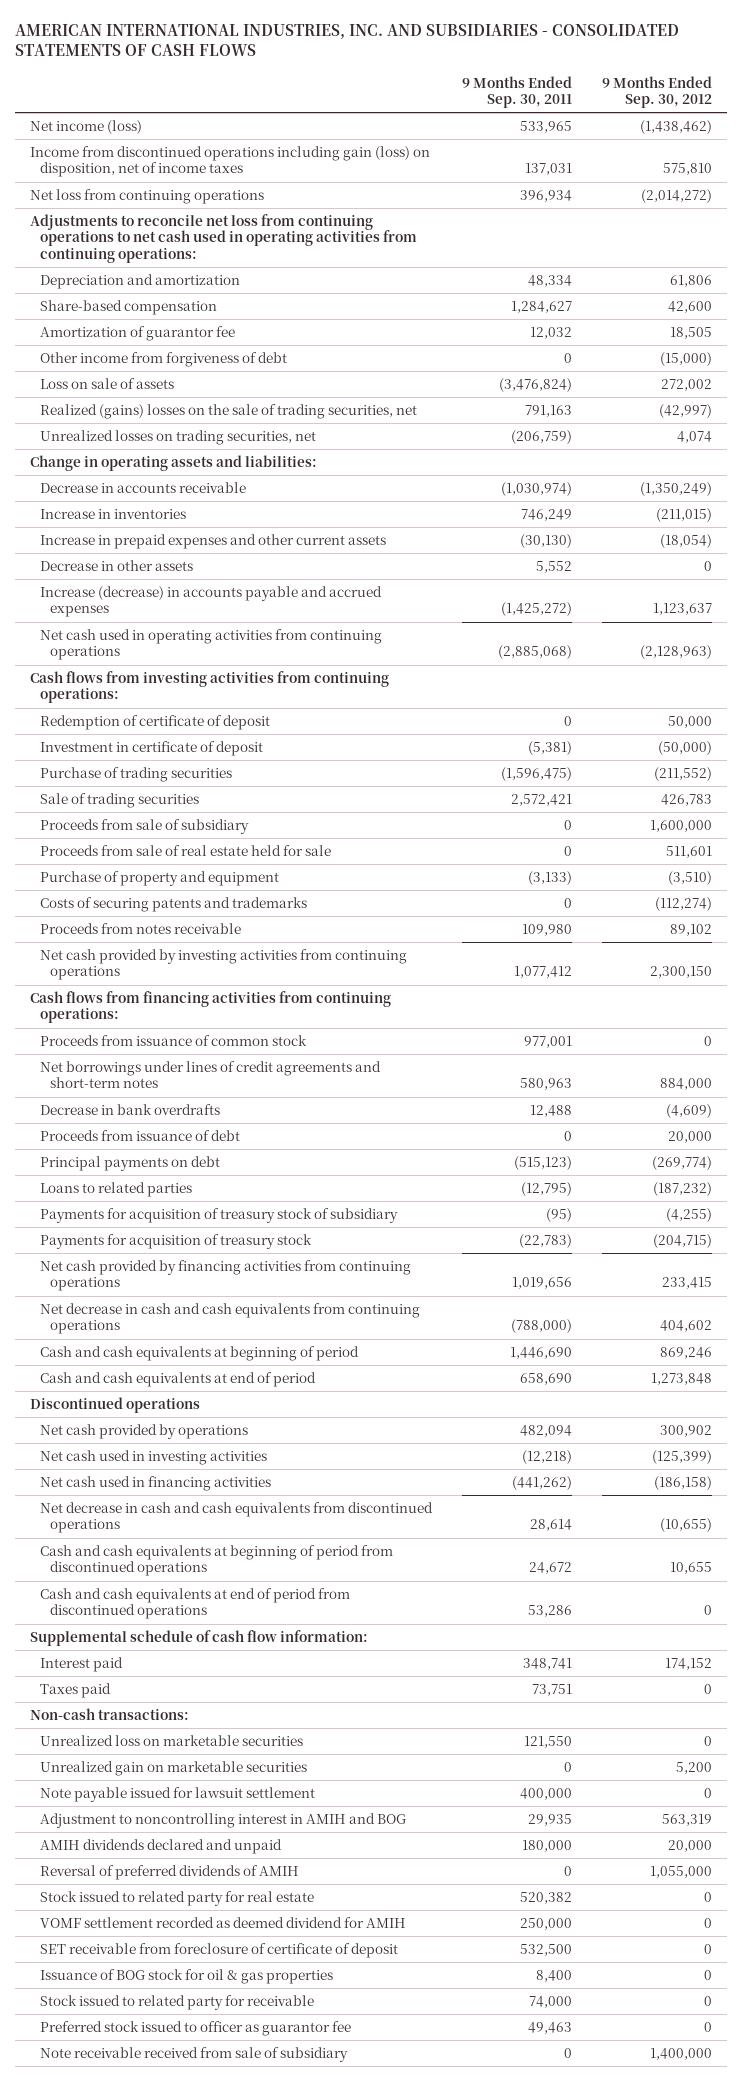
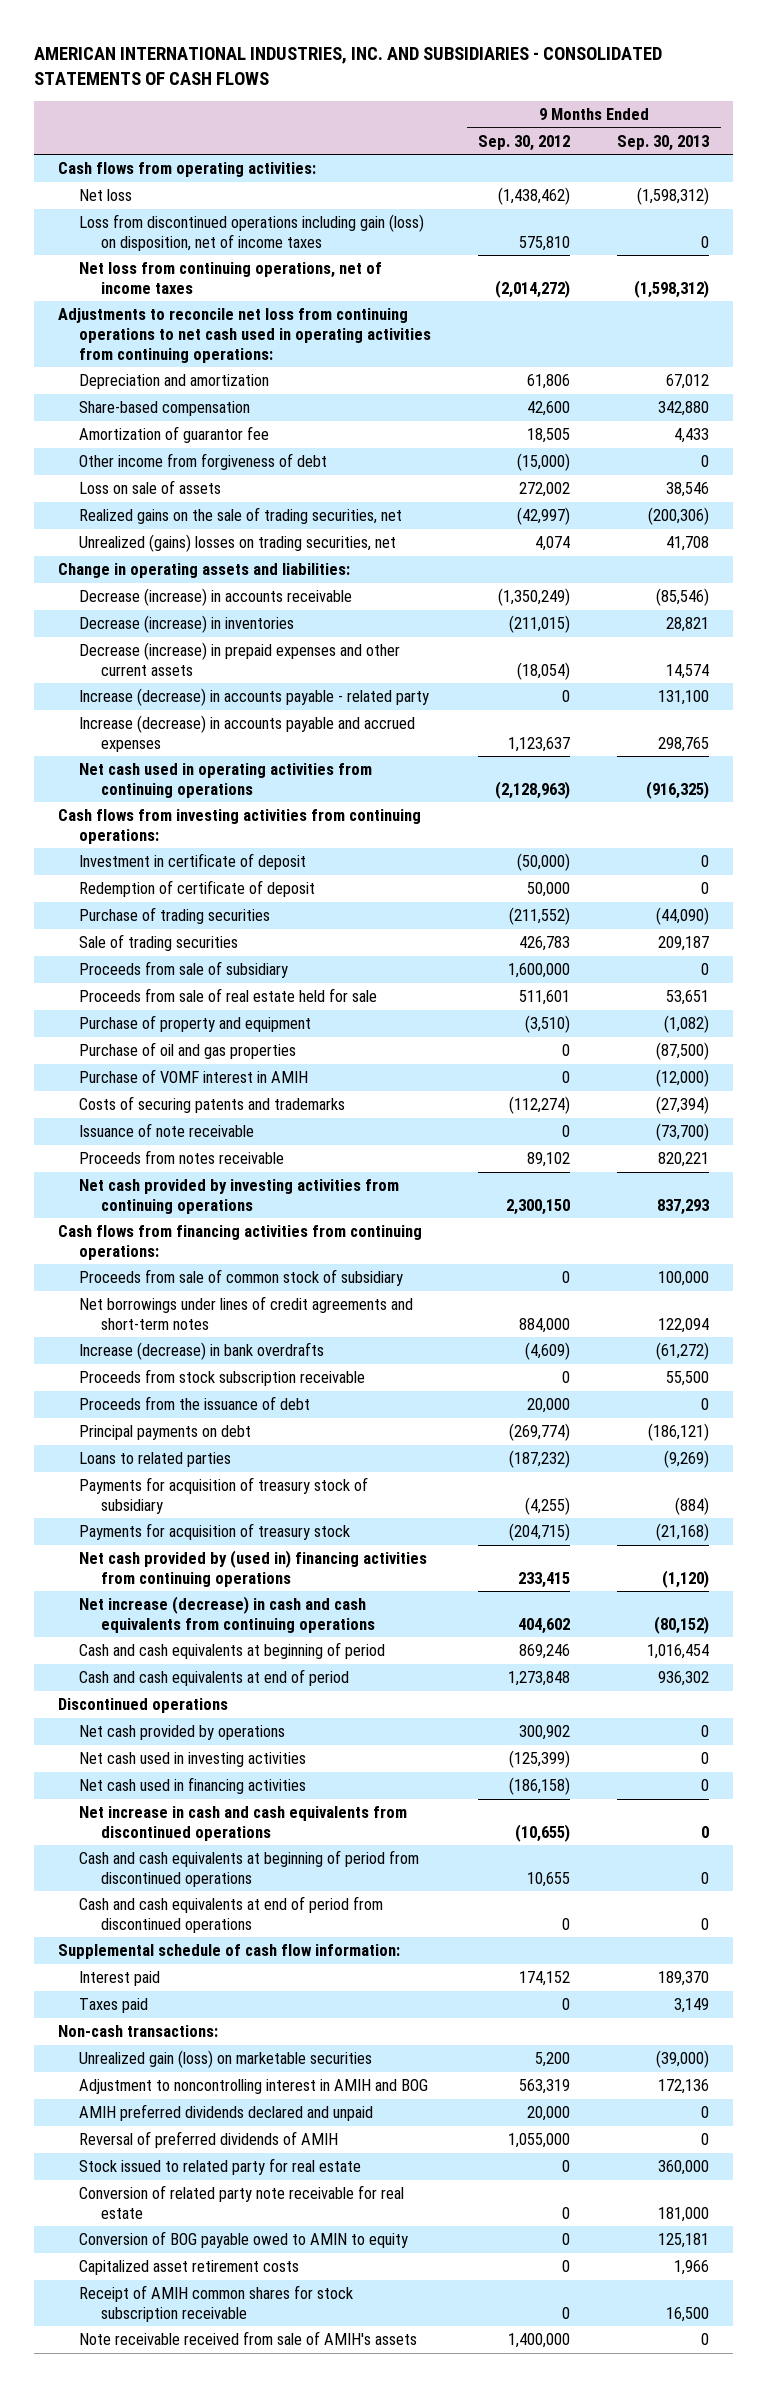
- | 9 Months Ended Sep. 30, 2011 | 9 Months Ended Sep. 30, 2012
+ | 9 Months Ended Sep. 30, 2012 | 9 Months Ended Sep. 30, 2013
- Net income (loss) | 533,965 | (1,438,462)
- Income from discontinued operations including gain (loss) on disposition, net of income taxes | 137,031 | 575,810
- Net loss from continuing operations | 396,934 | (2,014,272)
+ Cash flows from operating activities:
+ Net loss | (1,438,462) | (1,598,312)
+ Loss from discontinued operations including gain (loss) on disposition, net of income taxes | 575,810 | 0
+ Net loss from continuing operations, net of income taxes | (2,014,272) | (1,598,312)
- Realized (gains) losses on the sale of trading securities, net | 791,163 | (42,997)
- Unrealized losses on trading securities, net | (206,759) | 4,074
+ Realized gains on the sale of trading securities, net | (42,997) | (200,306)
+ Unrealized (gains) losses on trading securities, net | 4,074 | 41,708
- Decrease in accounts receivable | (1,030,974) | (1,350,249)
- Increase in inventories | 746,249 | (211,015)
- Increase in prepaid expenses and other current assets | (30,130) | (18,054)
- Decrease in other assets | 5,552 | 0
+ Decrease (increase) in accounts receivable | (1,350,249) | (85,546)
+ Decrease (increase) in inventories | (211,015) | 28,821
+ Decrease (increase) in prepaid expenses and other current assets | (18,054) | 14,574
+ Increase (decrease) in accounts payable - related party | 0 | 131,100
moved down: Redemption of certificate of deposit | 50,000 | 0
+ Purchase of oil and gas properties | 0 | (87,500)
+ Purchase of VOMF interest in AMIH | 0 | (12,000)
+ Issuance of note receivable | 0 | (73,700)
- Proceeds from issuance of common stock | 977,001 | 0
+ Proceeds from sale of common stock of subsidiary | 0 | 100,000
- Decrease in bank overdrafts | 12,488 | (4,609)
- Proceeds from issuance of debt | 0 | 20,000
+ Increase (decrease) in bank overdrafts | (4,609) | (61,272)
+ Proceeds from stock subscription receivable | 0 | 55,500
+ Proceeds from the issuance of debt | 20,000 | 0
- Net cash provided by financing activities from continuing operations | 1,019,656 | 233,415
- Net decrease in cash and cash equivalents from continuing operations | (788,000) | 404,602
+ Net cash provided by (used in) financing activities from continuing operations | 233,415 | (1,120)
+ Net increase (decrease) in cash and cash equivalents from continuing operations | 404,602 | (80,152)
- Net decrease in cash and cash equivalents from discontinued operations | 28,614 | (10,655)
+ Net increase in cash and cash equivalents from discontinued operations | (10,655) | 0
- Unrealized loss on marketable securities | 121,550 | 0
- Unrealized gain on marketable securities | 0 | 5,200
- Note payable issued for lawsuit settlement | 400,000 | 0
+ Unrealized gain (loss) on marketable securities | 5,200 | (39,000)
- AMIH dividends declared and unpaid | 180,000 | 20,000
+ AMIH preferred dividends declared and unpaid | 20,000 | 0
- VOMF settlement recorded as deemed dividend for AMIH | 250,000 | 0
- SET receivable from foreclosure of certificate of deposit | 532,500 | 0
- Issuance of BOG stock for oil & gas properties | 8,400 | 0
- Stock issued to related party for receivable | 74,000 | 0
- Preferred stock issued to officer as guarantor fee | 49,463 | 0
- Note receivable received from sale of subsidiary | 0 | 1,400,000
+ Conversion of related party note receivable for real estate | 0 | 181,000
+ Conversion of BOG payable owed to AMIN to equity | 0 | 125,181
+ Capitalized asset retirement costs | 0 | 1,966
+ Receipt of AMIH common shares for stock subscription receivable | 0 | 16,500
+ Note receivable received from sale of AMIH's assets | 1,400,000 | 0

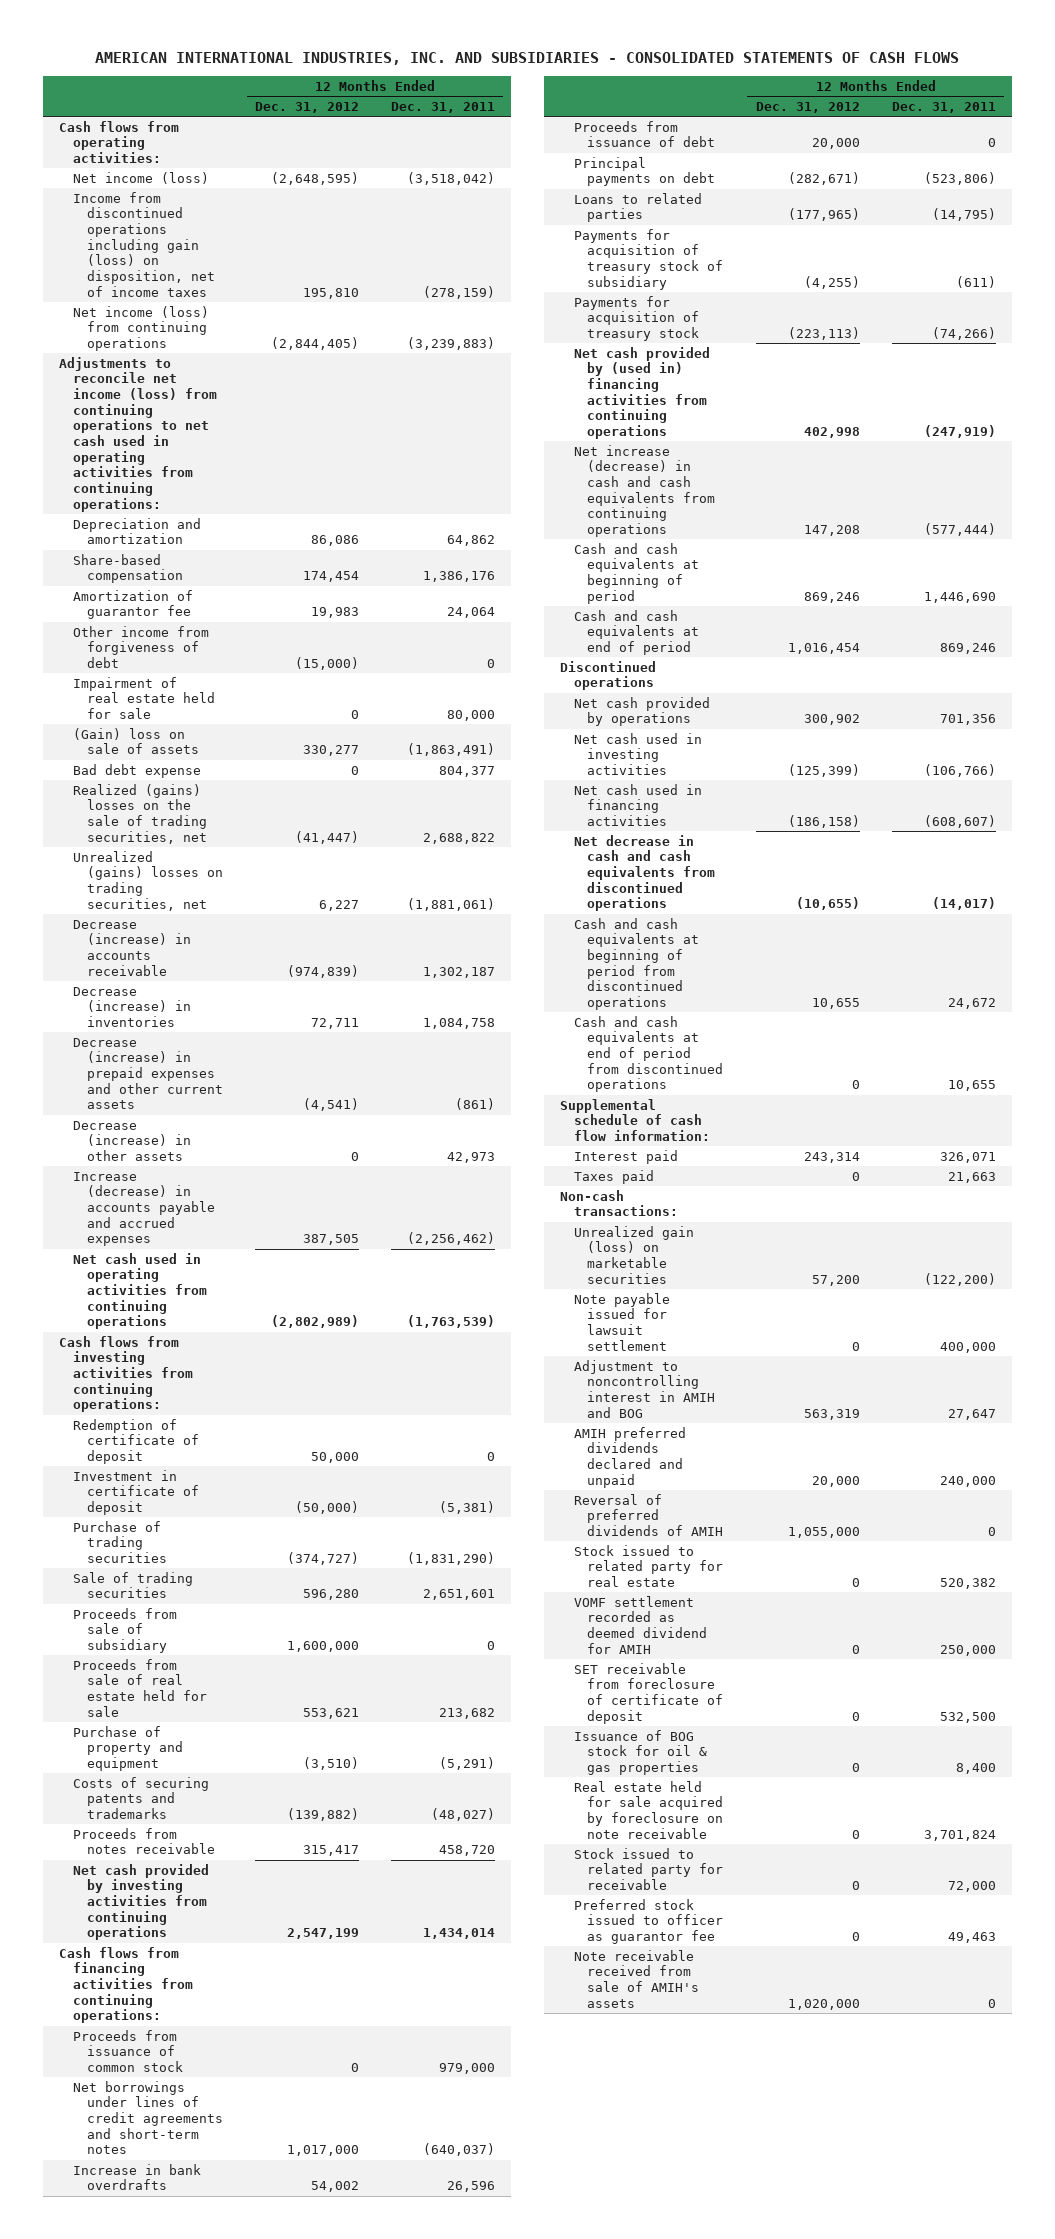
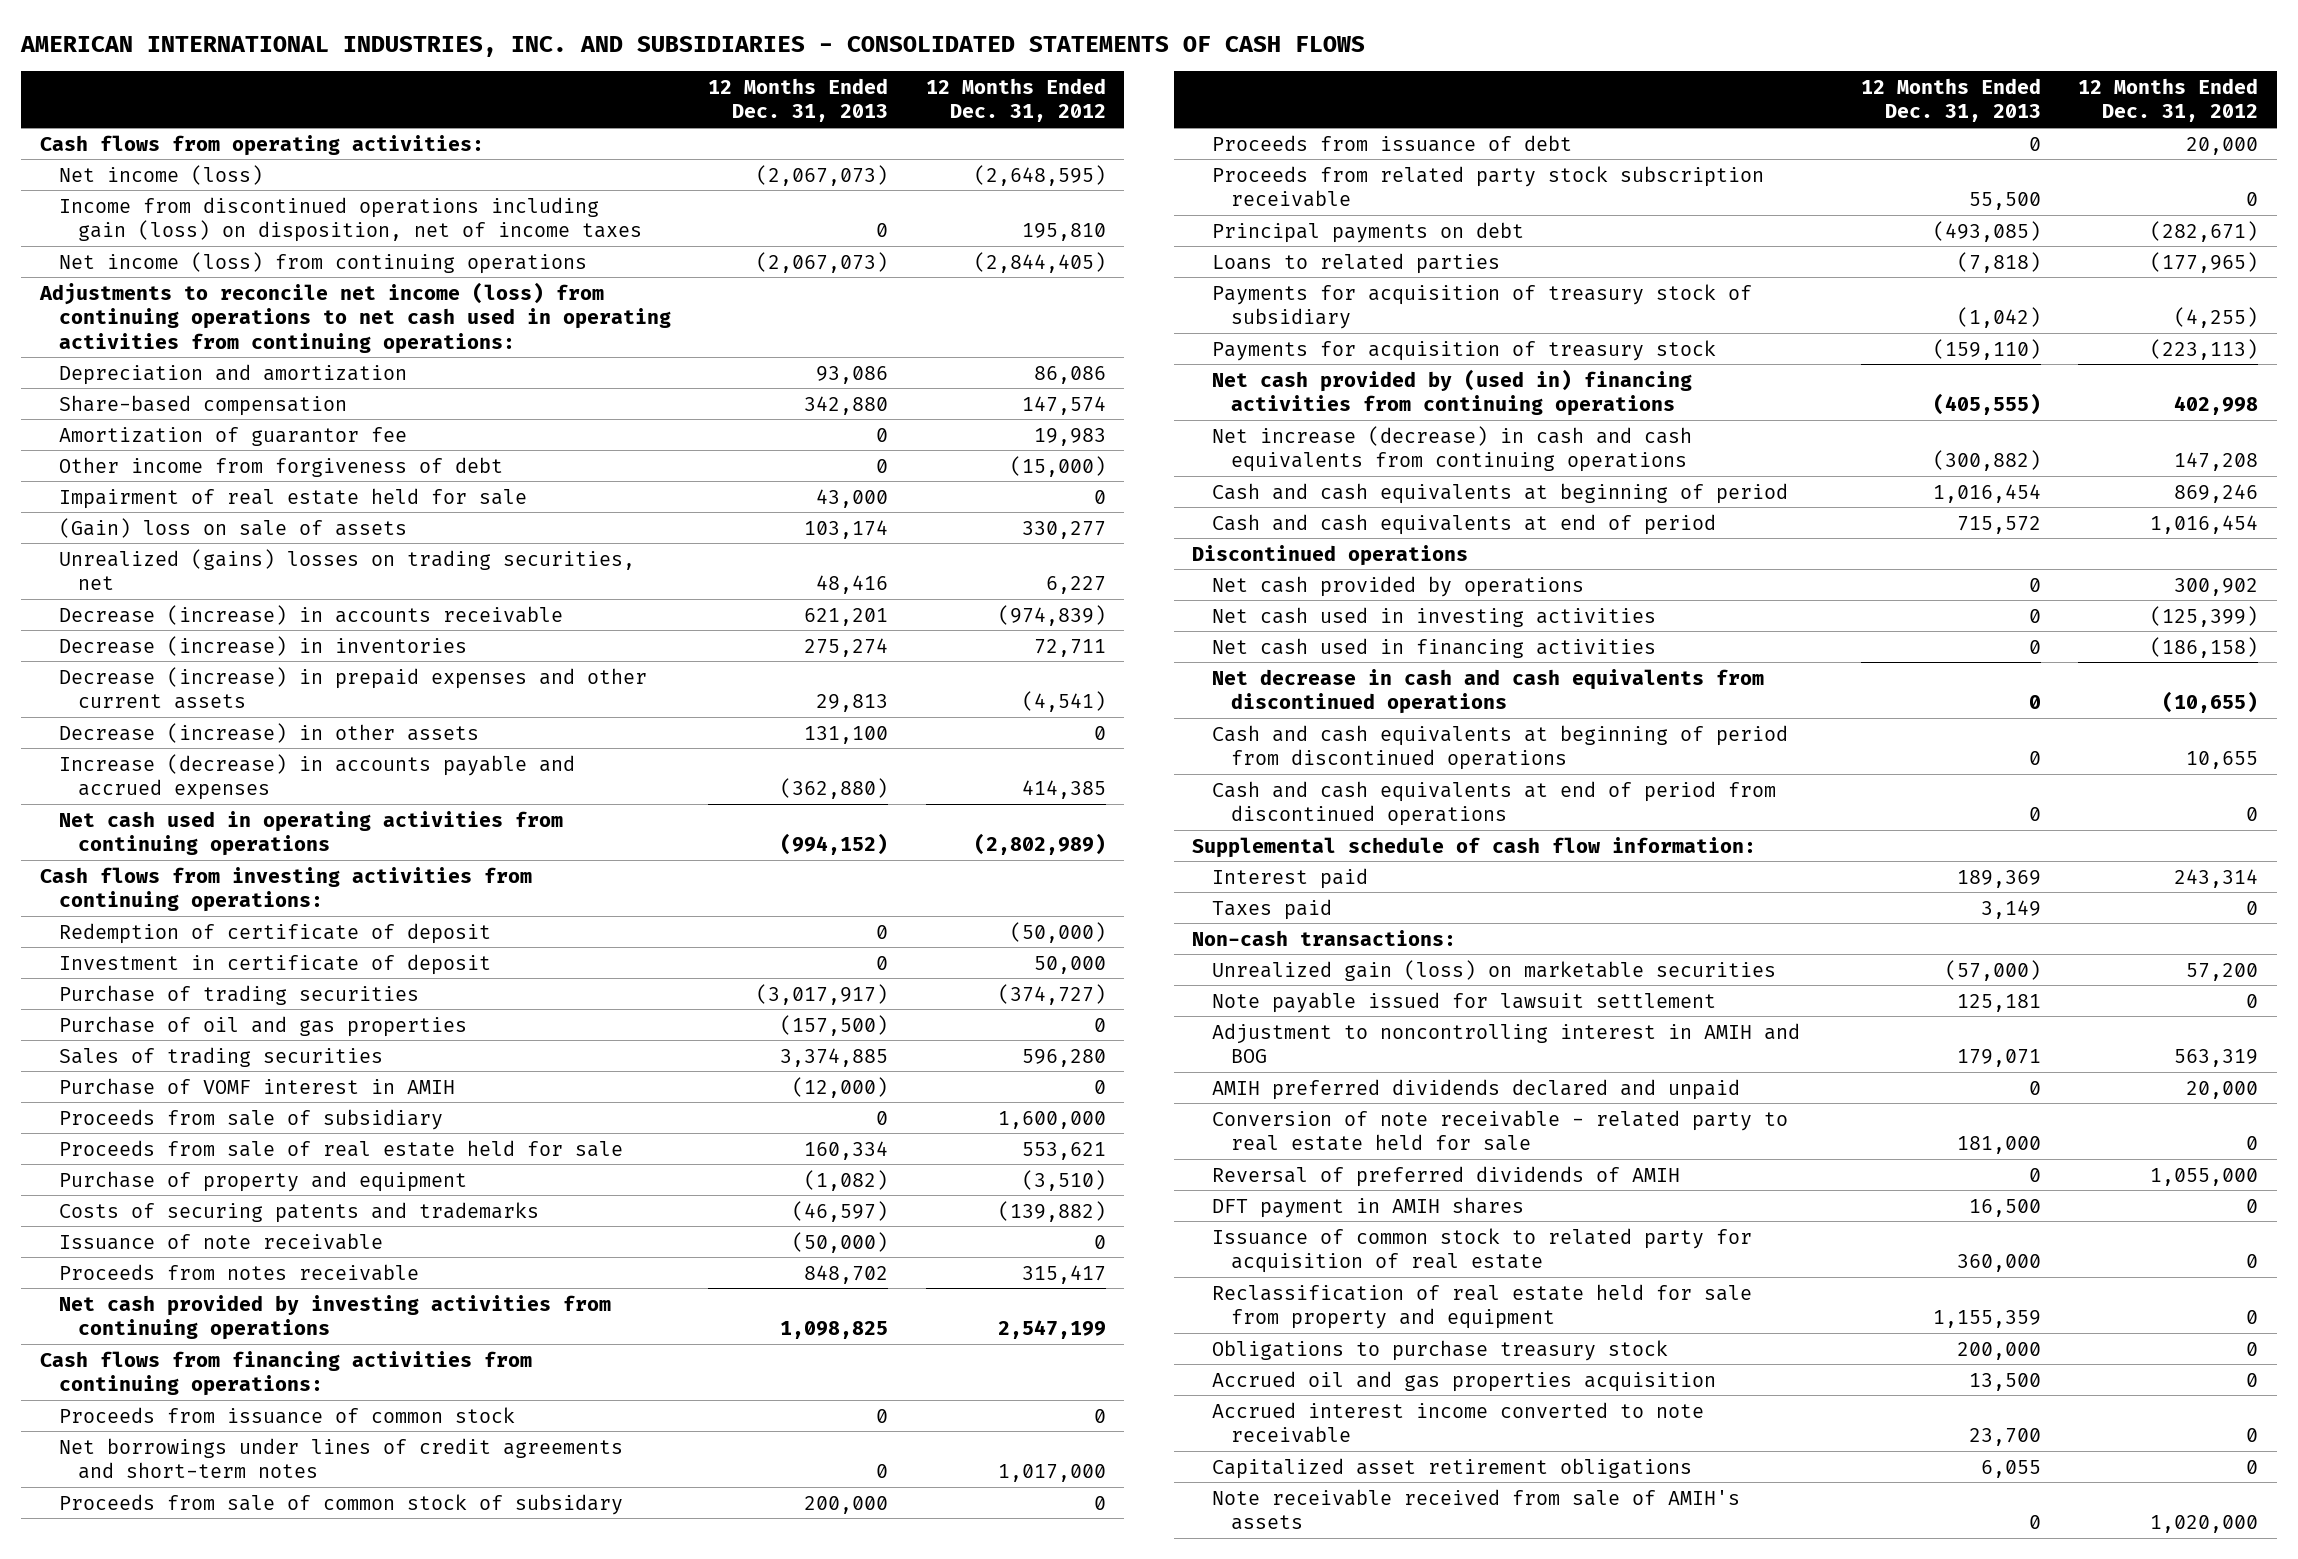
- | 12 Months Ended Dec. 31, 2012 | 12 Months Ended Dec. 31, 2011
+ | 12 Months Ended Dec. 31, 2013 | 12 Months Ended Dec. 31, 2012
- Share-based compensation | 174,454 | 1,386,176
+ Share-based compensation | 342,880 | 147,574
- Bad debt expense | 0 | 804,377
- Realized (gains) losses on the sale of trading securities, net | (41,447) | 2,688,822
- Increase (decrease) in accounts payable and accrued expenses | 387,505 | (2,256,462)
+ Increase (decrease) in accounts payable and accrued expenses | (362,880) | 414,385
- Redemption of certificate of deposit | 50,000 | 0
- Investment in certificate of deposit | (50,000) | (5,381)
+ Redemption of certificate of deposit | 0 | (50,000)
+ Investment in certificate of deposit | 0 | 50,000
- Sale of trading securities | 596,280 | 2,651,601
+ Purchase of oil and gas properties | (157,500) | 0
+ Sales of trading securities | 3,374,885 | 596,280
+ Purchase of VOMF interest in AMIH | (12,000) | 0
+ Issuance of note receivable | (50,000) | 0
- Increase in bank overdrafts | 54,002 | 26,596
+ Proceeds from sale of common stock of subsidary | 200,000 | 0
+ Proceeds from related party stock subscription receivable | 55,500 | 0
+ Conversion of note receivable - related party to real estate held for sale | 181,000 | 0
- Stock issued to related party for real estate | 0 | 520,382
- VOMF settlement recorded as deemed dividend for AMIH | 0 | 250,000
- SET receivable from foreclosure of certificate of deposit | 0 | 532,500
- Issuance of BOG stock for oil & gas properties | 0 | 8,400
- Real estate held for sale acquired by foreclosure on note receivable | 0 | 3,701,824
- Stock issued to related party for receivable | 0 | 72,000
- Preferred stock issued to officer as guarantor fee | 0 | 49,463
+ DFT payment in AMIH shares | 16,500 | 0
+ Issuance of common stock to related party for acquisition of real estate | 360,000 | 0
+ Reclassification of real estate held for sale from property and equipment | 1,155,359 | 0
+ Obligations to purchase treasury stock | 200,000 | 0
+ Accrued oil and gas properties acquisition | 13,500 | 0
+ Accrued interest income converted to note receivable | 23,700 | 0
+ Capitalized asset retirement obligations | 6,055 | 0

